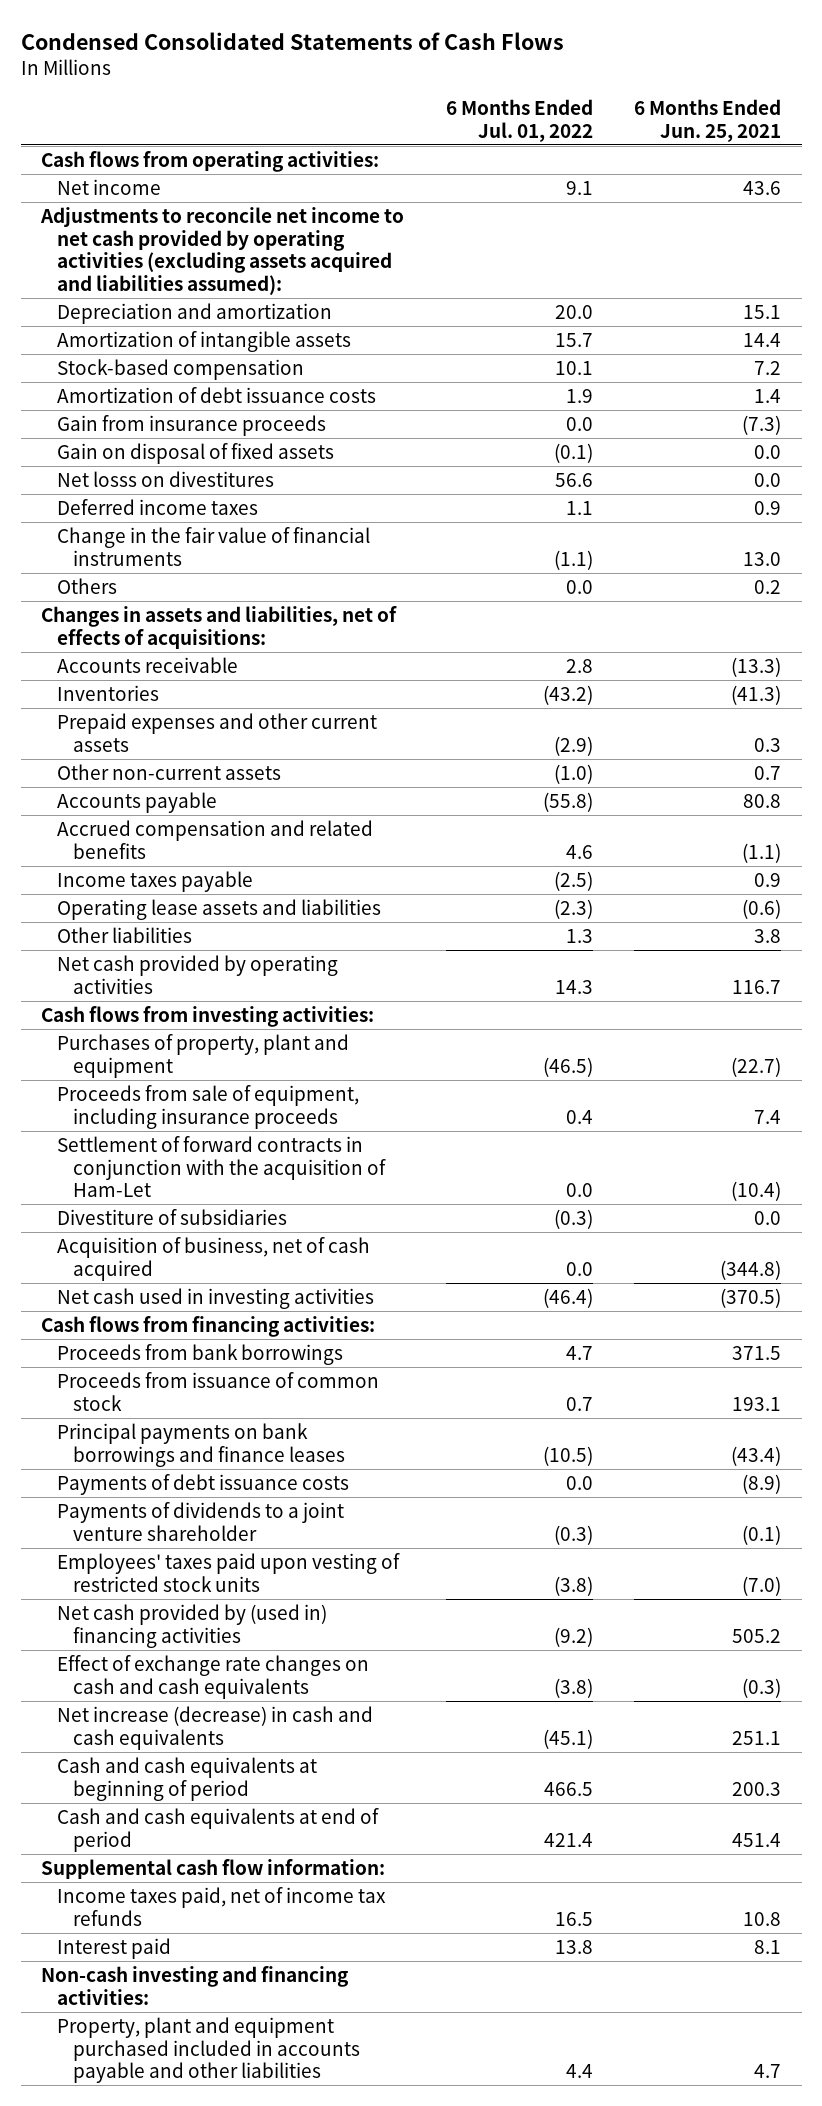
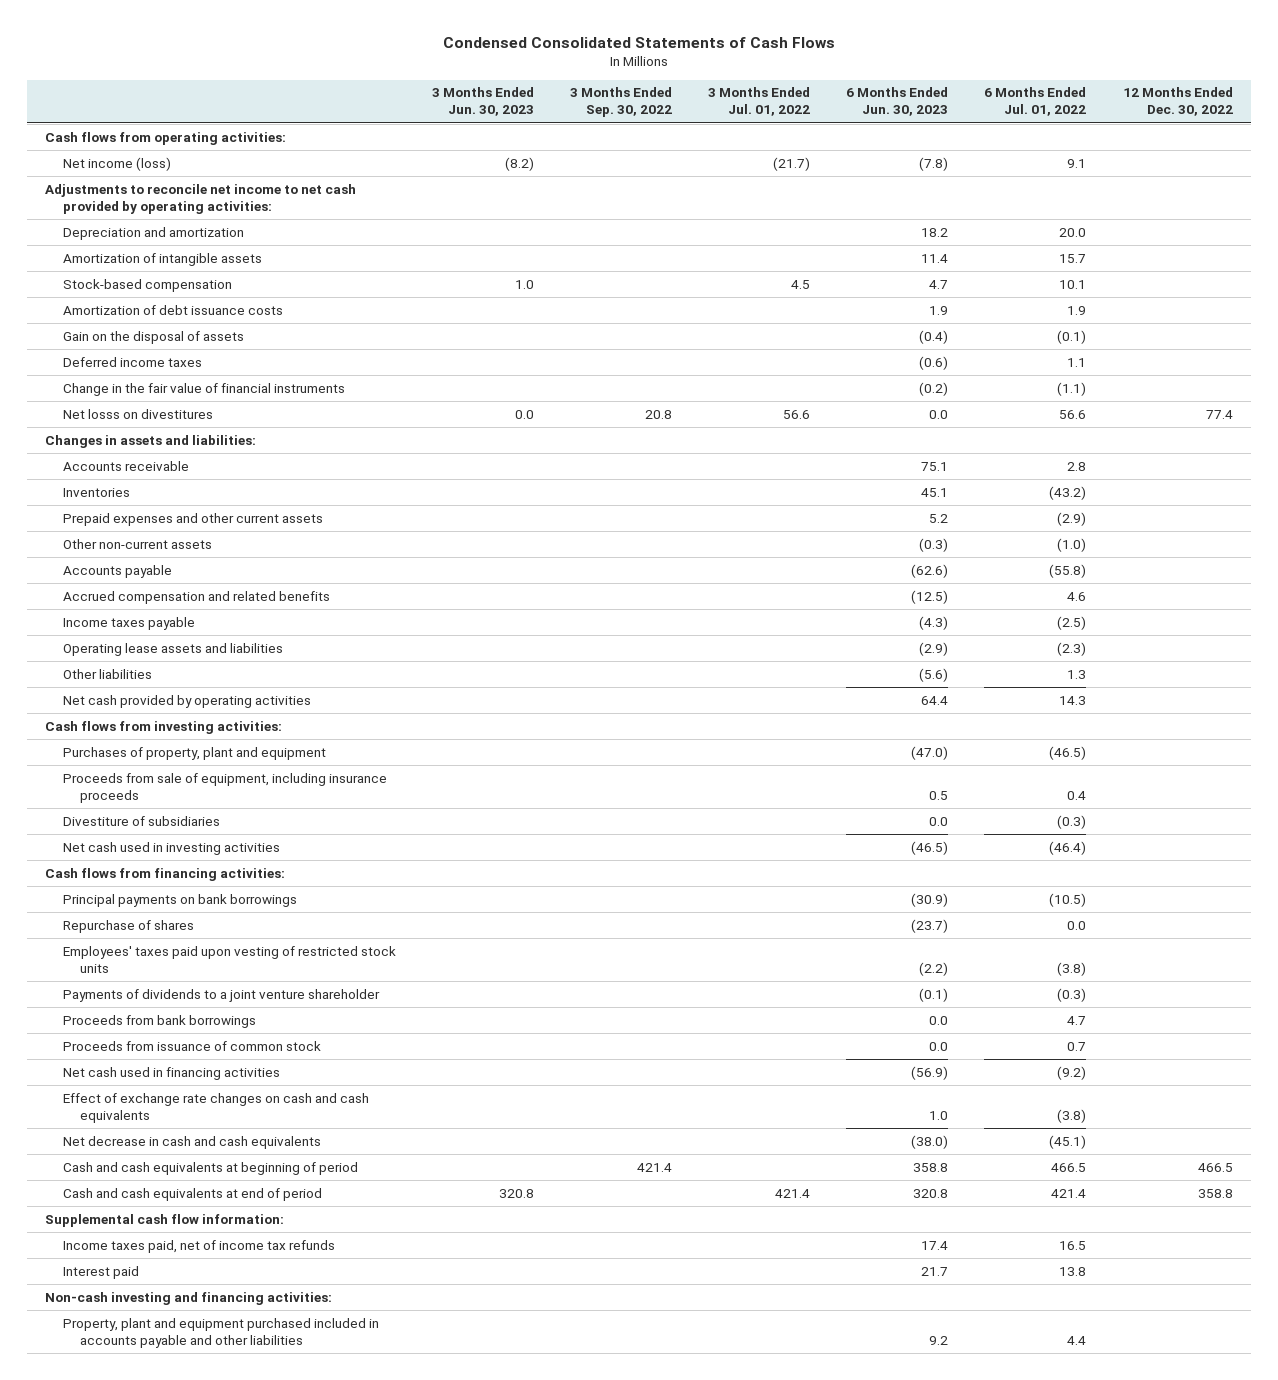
- | 6 Months Ended Jul. 01, 2022 | 6 Months Ended Jun. 25, 2021
+ | 3 Months Ended Jun. 30, 2023 | 3 Months Ended Sep. 30, 2022 | 3 Months Ended Jul. 01, 2022 | 6 Months Ended Jun. 30, 2023 | 6 Months Ended Jul. 01, 2022 | 12 Months Ended Dec. 30, 2022
- Net income | 9.1 | 43.6
- Adjustments to reconcile net income to net cash provided by operating activities (excluding assets acquired and liabilities assumed):
+ Net income (loss) | (8.2) | | (21.7) | (7.8) | 9.1 |
+ Adjustments to reconcile net income to net cash provided by operating activities:
- Gain from insurance proceeds | 0.0 | (7.3)
- Gain on disposal of fixed assets | (0.1) | 0.0
+ Gain on the disposal of assets | | | | (0.4) | (0.1) |
- Others | 0.0 | 0.2
- Changes in assets and liabilities, net of effects of acquisitions:
moved down: Net losss on divestitures | 0.0 | 20.8 | 56.6 | 0.0 | 56.6 | 77.4
+ Changes in assets and liabilities:
- Settlement of forward contracts in conjunction with the acquisition of Ham-Let | 0.0 | (10.4)
- Acquisition of business, net of cash acquired | 0.0 | (344.8)
+ Principal payments on bank borrowings | | | | (30.9) | (10.5) |
+ Repurchase of shares | | | | (23.7) | 0.0 |
moved up: Employees' taxes paid upon vesting of restricted stock units | | | | (2.2) | (3.8) |
moved up: Payments of dividends to a joint venture shareholder | | | | (0.1) | (0.3) |
- Principal payments on bank borrowings and finance leases | (10.5) | (43.4)
- Payments of debt issuance costs | 0.0 | (8.9)
- Net cash provided by (used in) financing activities | (9.2) | 505.2
+ Net cash used in financing activities | | | | (56.9) | (9.2) |
- Net increase (decrease) in cash and cash equivalents | (45.1) | 251.1
+ Net decrease in cash and cash equivalents | | | | (38.0) | (45.1) |

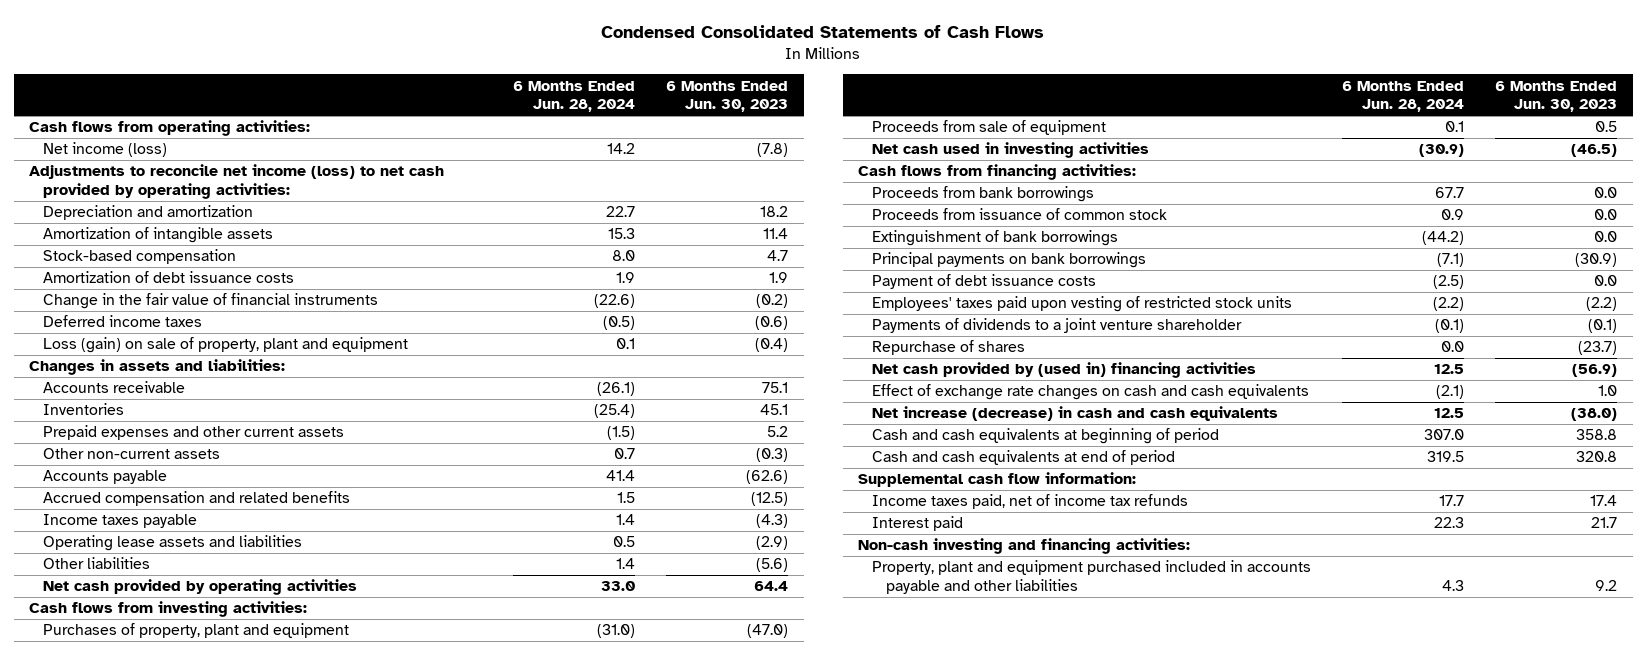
- | 3 Months Ended Jun. 30, 2023 | 3 Months Ended Sep. 30, 2022 | 3 Months Ended Jul. 01, 2022 | 6 Months Ended Jun. 30, 2023 | 6 Months Ended Jul. 01, 2022 | 12 Months Ended Dec. 30, 2022
+ | 6 Months Ended Jun. 28, 2024 | 6 Months Ended Jun. 30, 2023
- Adjustments to reconcile net income to net cash provided by operating activities:
+ Adjustments to reconcile net income (loss) to net cash provided by operating activities:
- Gain on the disposal of assets | | | | (0.4) | (0.1) |
- Net losss on divestitures | 0.0 | 20.8 | 56.6 | 0.0 | 56.6 | 77.4
moved down: Deferred income taxes | (0.5) | (0.6)
+ Loss (gain) on sale of property, plant and equipment | 0.1 | (0.4)
- Proceeds from sale of equipment, including insurance proceeds | | | | 0.5 | 0.4 |
- Divestiture of subsidiaries | | | | 0.0 | (0.3) |
+ Proceeds from sale of equipment | 0.1 | 0.5
moved up: Proceeds from bank borrowings | 67.7 | 0.0
moved up: Proceeds from issuance of common stock | 0.9 | 0.0
+ Extinguishment of bank borrowings | (44.2) | 0.0
+ Payment of debt issuance costs | (2.5) | 0.0
- Net cash used in financing activities | | | | (56.9) | (9.2) |
moved down: Repurchase of shares | 0.0 | (23.7)
+ Net cash provided by (used in) financing activities | 12.5 | (56.9)
- Net decrease in cash and cash equivalents | | | | (38.0) | (45.1) |
+ Net increase (decrease) in cash and cash equivalents | 12.5 | (38.0)

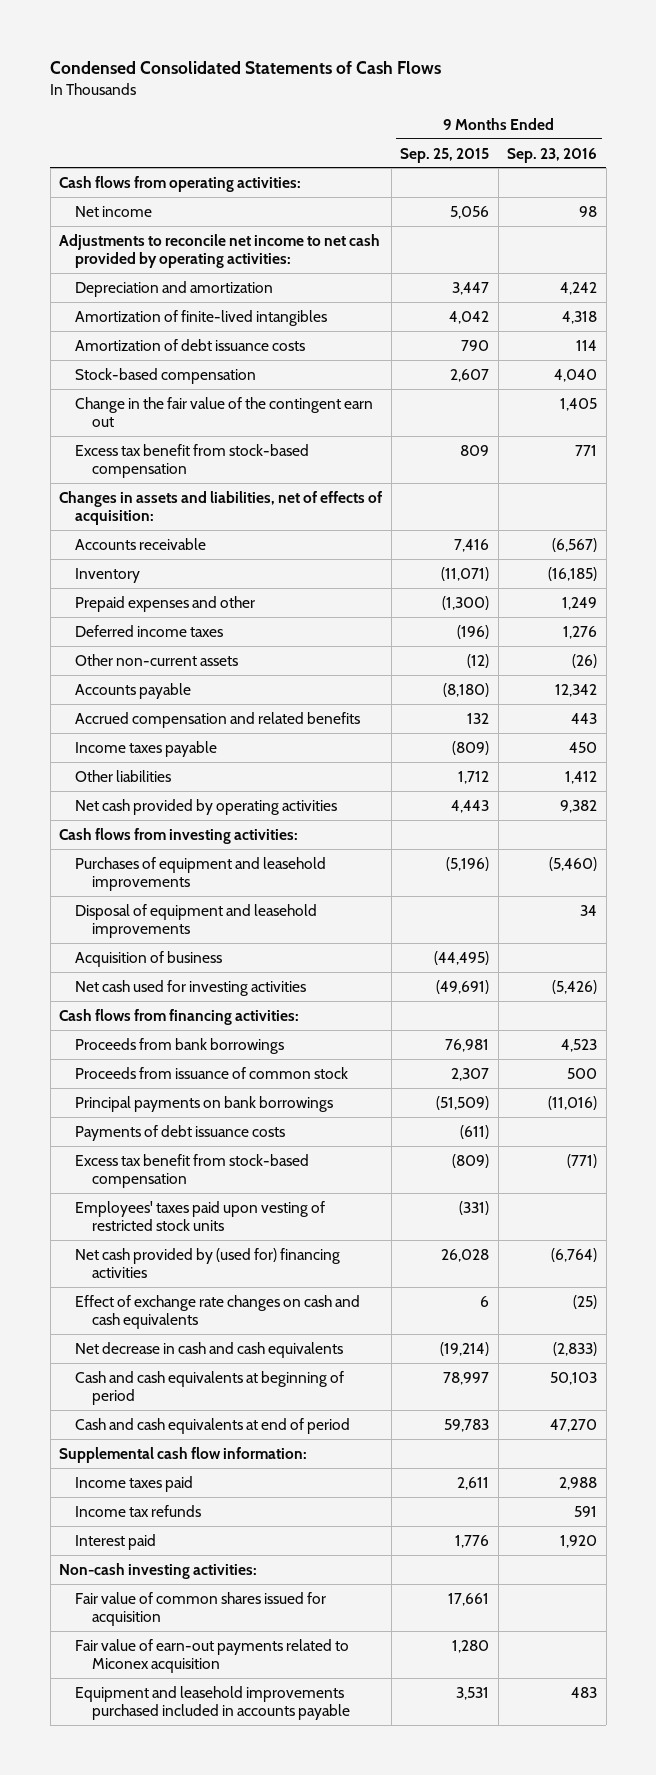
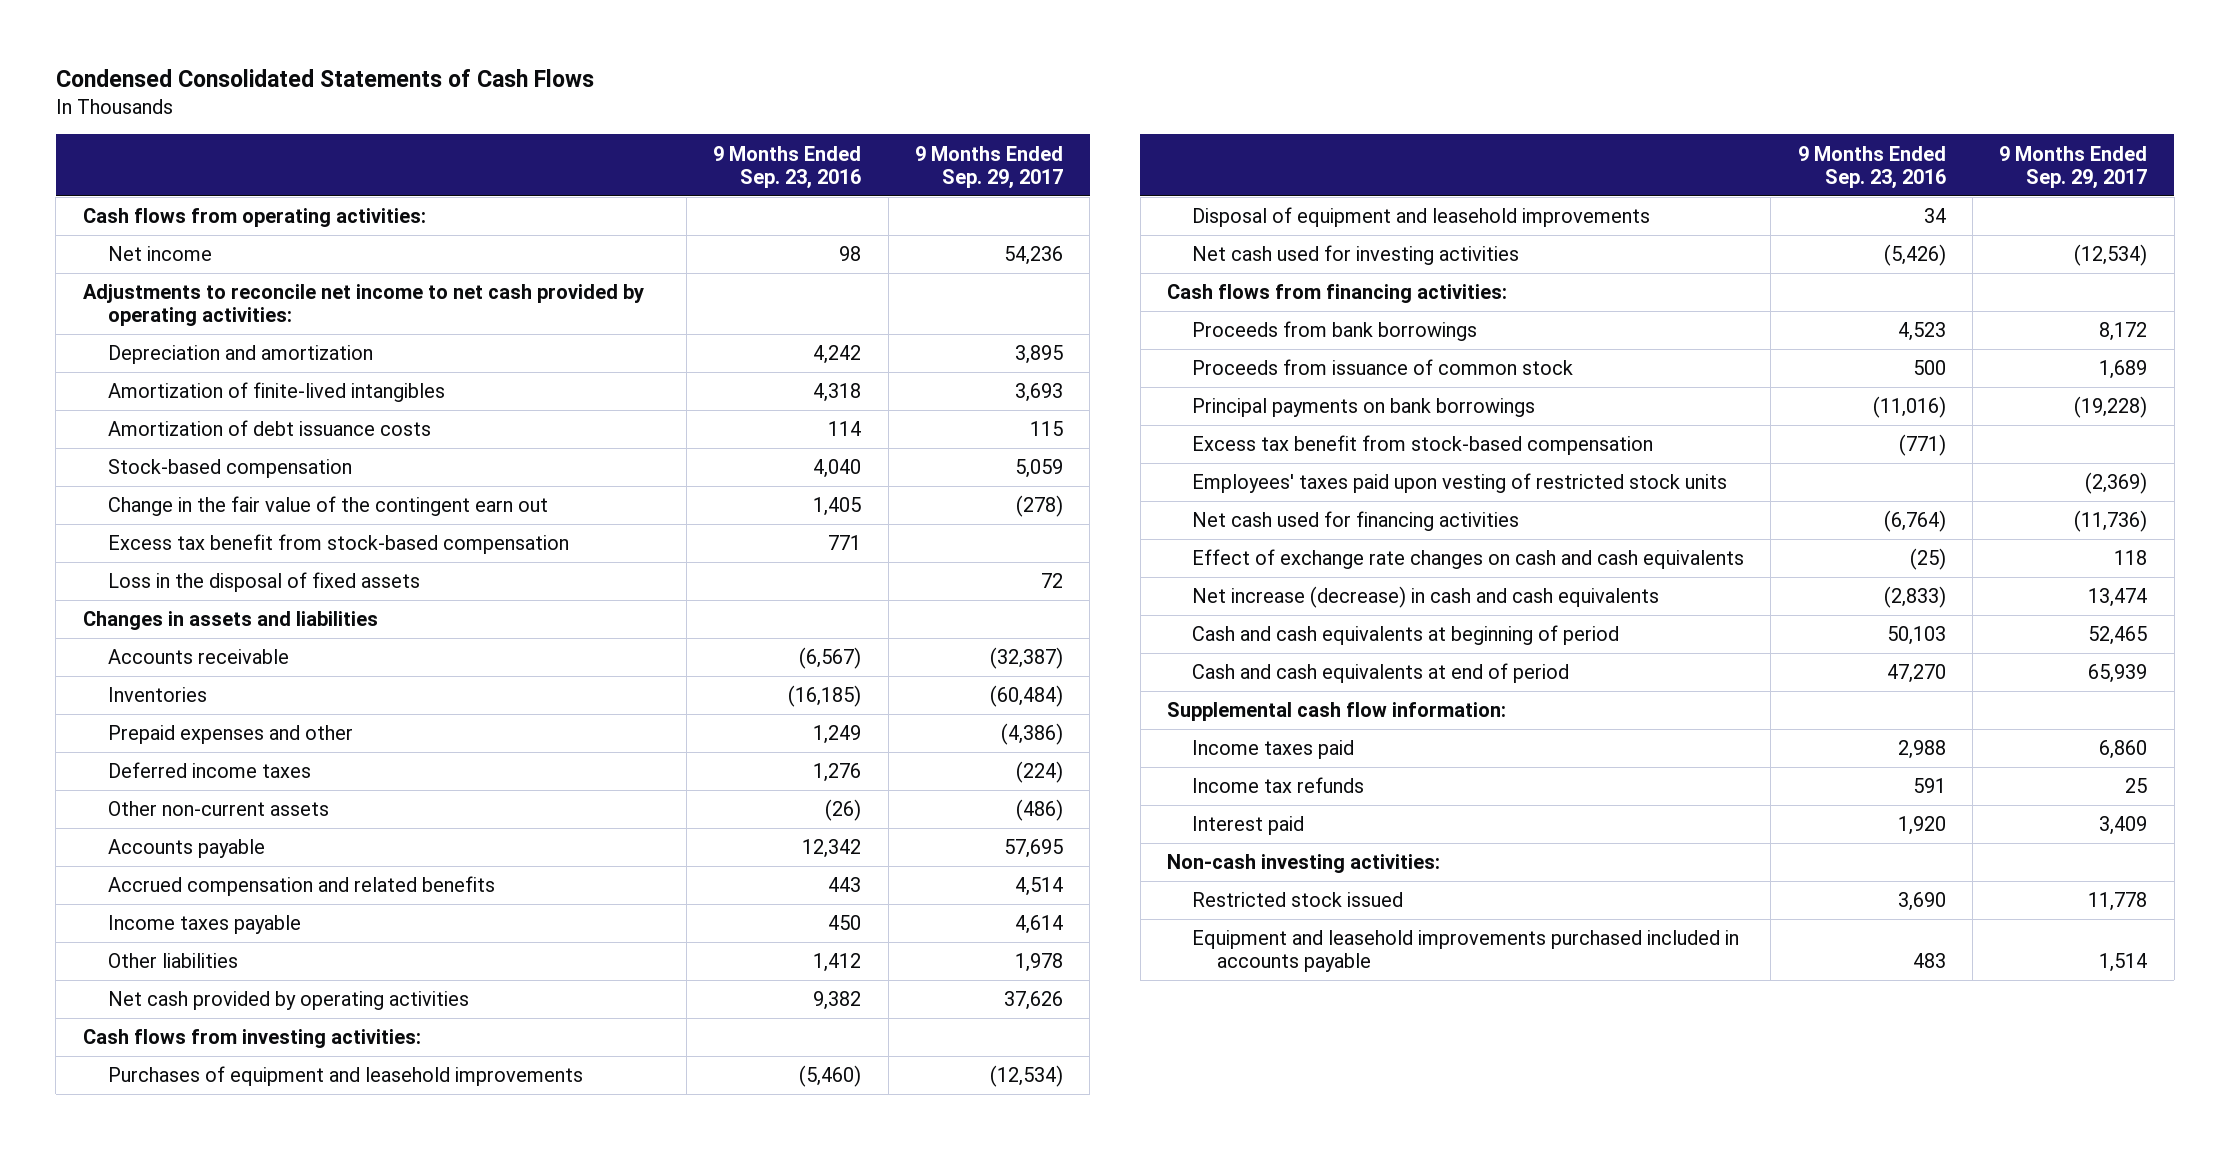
- | 9 Months Ended Sep. 25, 2015 | 9 Months Ended Sep. 23, 2016
+ | 9 Months Ended Sep. 23, 2016 | 9 Months Ended Sep. 29, 2017
- Changes in assets and liabilities, net of effects of acquisition:
+ Loss in the disposal of fixed assets | | 72
+ Changes in assets and liabilities
- Inventory | (11,071) | (16,185)
+ Inventories | (16,185) | (60,484)
- Acquisition of business | (44,495) |
- Payments of debt issuance costs | (611) |
- Net cash provided by (used for) financing activities | 26,028 | (6,764)
+ Net cash used for financing activities | (6,764) | (11,736)
- Net decrease in cash and cash equivalents | (19,214) | (2,833)
+ Net increase (decrease) in cash and cash equivalents | (2,833) | 13,474
- Fair value of common shares issued for acquisition | 17,661 |
- Fair value of earn-out payments related to Miconex acquisition | 1,280 |
+ Restricted stock issued | 3,690 | 11,778

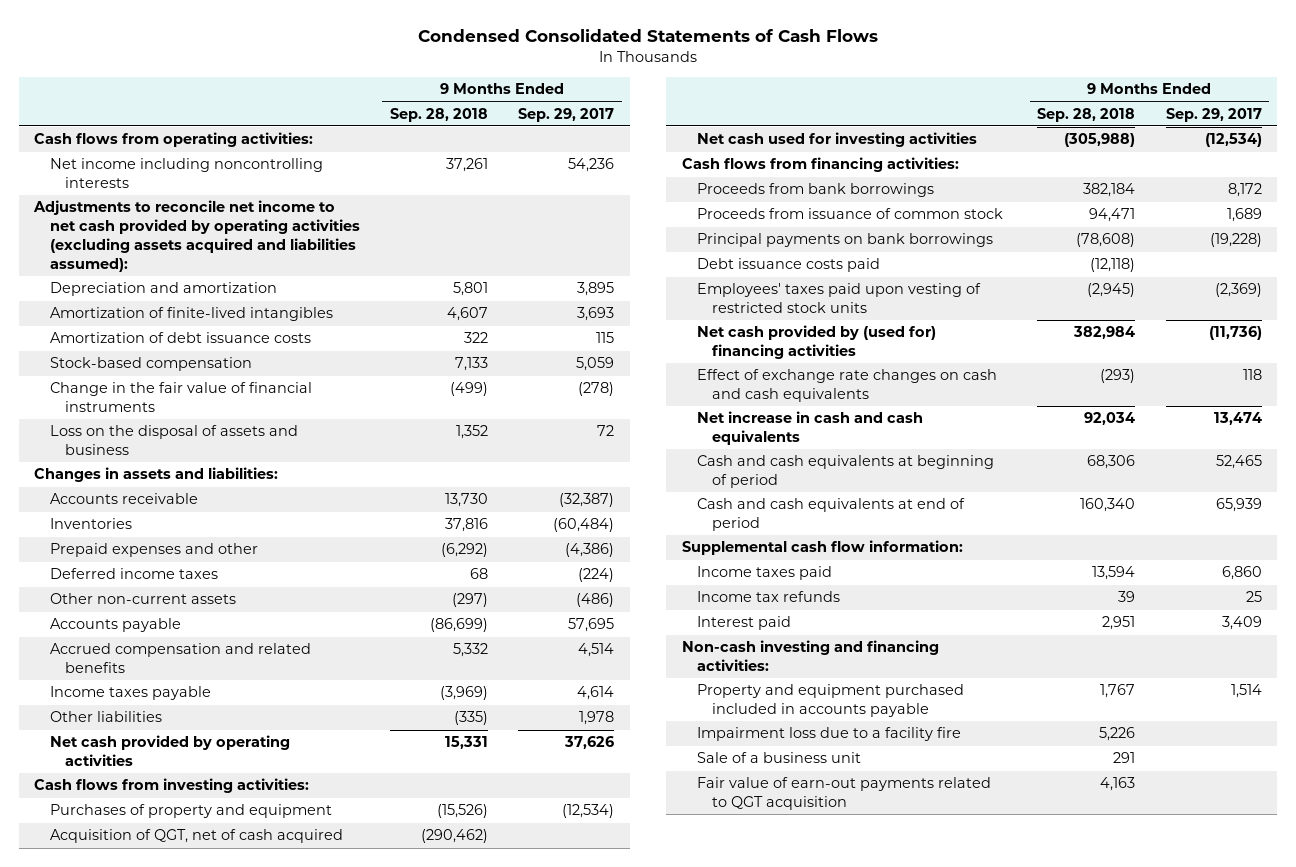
- | 9 Months Ended Sep. 23, 2016 | 9 Months Ended Sep. 29, 2017
+ | 9 Months Ended Sep. 28, 2018 | 9 Months Ended Sep. 29, 2017
- Net income | 98 | 54,236
- Adjustments to reconcile net income to net cash provided by operating activities:
+ Net income including noncontrolling interests | 37,261 | 54,236
+ Adjustments to reconcile net income to net cash provided by operating activities (excluding assets acquired and liabilities assumed):
- Change in the fair value of the contingent earn out | 1,405 | (278)
- Excess tax benefit from stock-based compensation | 771 |
- Loss in the disposal of fixed assets | | 72
- Changes in assets and liabilities
+ Change in the fair value of financial instruments | (499) | (278)
+ Loss on the disposal of assets and business | 1,352 | 72
+ Changes in assets and liabilities:
- Purchases of equipment and leasehold improvements | (5,460) | (12,534)
- Disposal of equipment and leasehold improvements | 34 |
+ Purchases of property and equipment | (15,526) | (12,534)
+ Acquisition of QGT, net of cash acquired | (290,462) |
- Excess tax benefit from stock-based compensation | (771) |
+ Debt issuance costs paid | (12,118) |
- Net cash used for financing activities | (6,764) | (11,736)
+ Net cash provided by (used for) financing activities | 382,984 | (11,736)
- Net increase (decrease) in cash and cash equivalents | (2,833) | 13,474
+ Net increase in cash and cash equivalents | 92,034 | 13,474
- Non-cash investing activities:
- Restricted stock issued | 3,690 | 11,778
- Equipment and leasehold improvements purchased included in accounts payable | 483 | 1,514
+ Non-cash investing and financing activities:
+ Property and equipment purchased included in accounts payable | 1,767 | 1,514
+ Impairment loss due to a facility fire | 5,226 |
+ Sale of a business unit | 291 |
+ Fair value of earn-out payments related to QGT acquisition | 4,163 |

